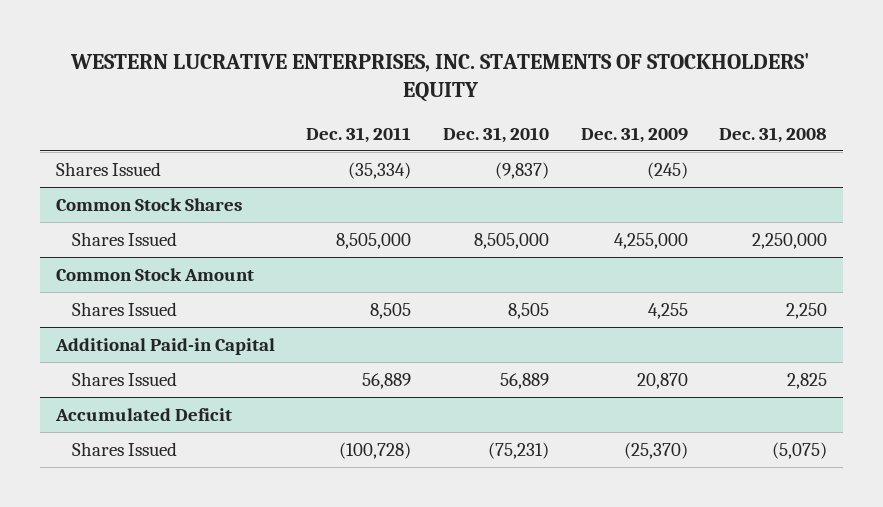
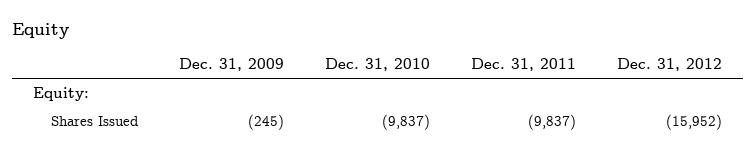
- WESTERN LUCRATIVE ENTERPRISES, INC. STATEMENTS OF STOCKHOLDERS' EQUITY
+ Equity
- | Dec. 31, 2011 | Dec. 31, 2010 | Dec. 31, 2009 | Dec. 31, 2008
+ | Dec. 31, 2009 | Dec. 31, 2010 | Dec. 31, 2011 | Dec. 31, 2012
- Shares Issued | (35,334) | (9,837) | (245) |
- Common Stock Shares
- Shares Issued | 8,505,000 | 8,505,000 | 4,255,000 | 2,250,000
- Common Stock Amount
- Shares Issued | 8,505 | 8,505 | 4,255 | 2,250
- Additional Paid-in Capital
- Shares Issued | 56,889 | 56,889 | 20,870 | 2,825
- Accumulated Deficit
- Shares Issued | (100,728) | (75,231) | (25,370) | (5,075)
+ Equity:
+ Shares Issued | (245) | (9,837) | (9,837) | (15,952)

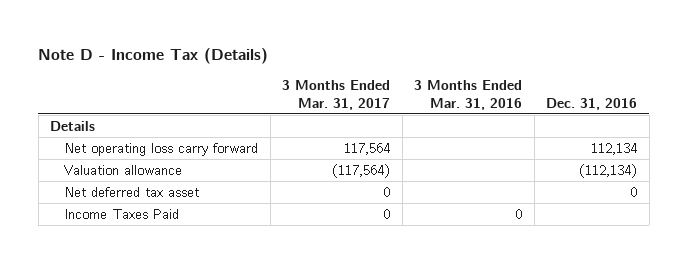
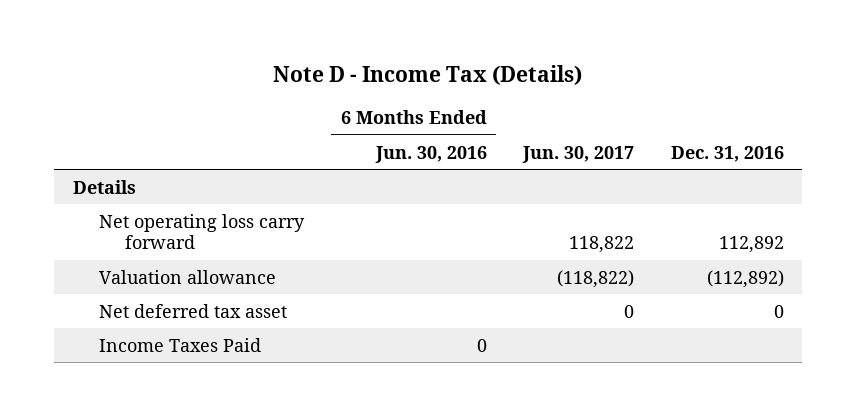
- | 3 Months Ended Mar. 31, 2017 | 3 Months Ended Mar. 31, 2016 | Dec. 31, 2016
+ | 6 Months Ended Jun. 30, 2016 | Jun. 30, 2017 | Dec. 31, 2016
- Net operating loss carry forward | 117,564 | | 112,134
- Valuation allowance | (117,564) | | (112,134)
+ Net operating loss carry forward | | 118,822 | 112,892
+ Valuation allowance | | (118,822) | (112,892)

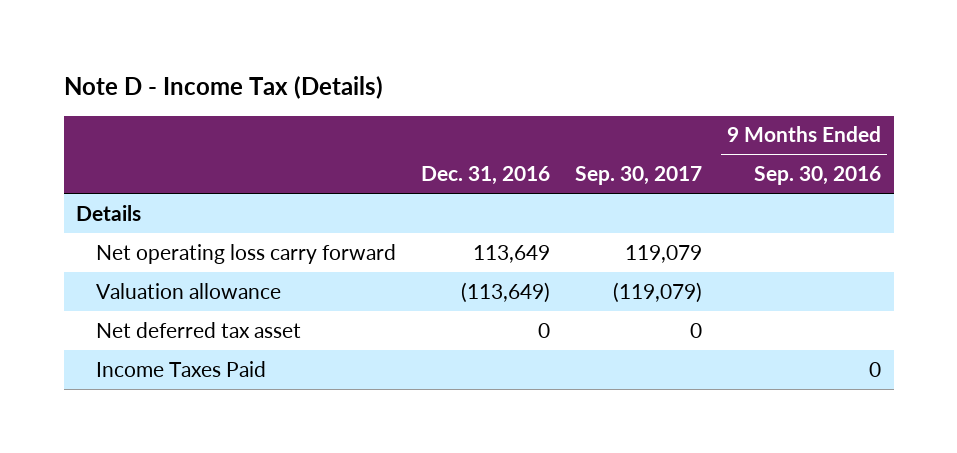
- | 6 Months Ended Jun. 30, 2016 | Jun. 30, 2017 | Dec. 31, 2016
+ | Dec. 31, 2016 | Sep. 30, 2017 | 9 Months Ended Sep. 30, 2016
- Net operating loss carry forward | | 118,822 | 112,892
- Valuation allowance | | (118,822) | (112,892)
+ Net operating loss carry forward | 113,649 | 119,079 |
+ Valuation allowance | (113,649) | (119,079) |

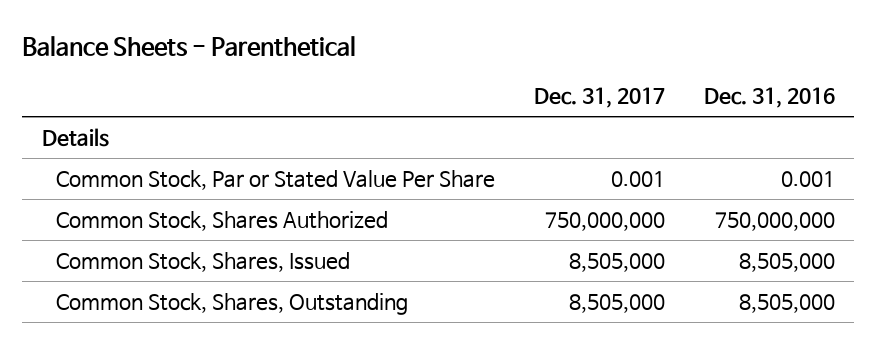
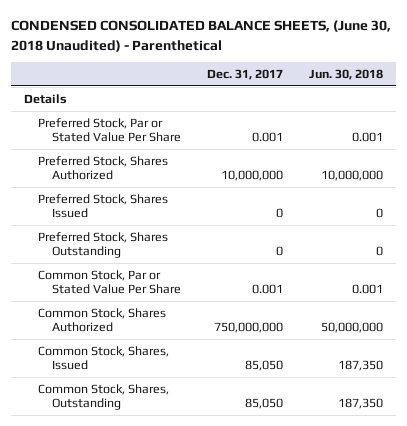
- Balance Sheets - Parenthetical
+ CONDENSED CONSOLIDATED BALANCE SHEETS, (June 30, 2018 Unaudited) - Parenthetical
- | Dec. 31, 2017 | Dec. 31, 2016
+ | Dec. 31, 2017 | Jun. 30, 2018
+ Preferred Stock, Par or Stated Value Per Share | 0.001 | 0.001
+ Preferred Stock, Shares Authorized | 10,000,000 | 10,000,000
+ Preferred Stock, Shares Issued | 0 | 0
+ Preferred Stock, Shares Outstanding | 0 | 0
- Common Stock, Shares, Issued | 8,505,000 | 8,505,000
- Common Stock, Shares, Outstanding | 8,505,000 | 8,505,000
+ Common Stock, Shares, Issued | 85,050 | 187,350
+ Common Stock, Shares, Outstanding | 85,050 | 187,350

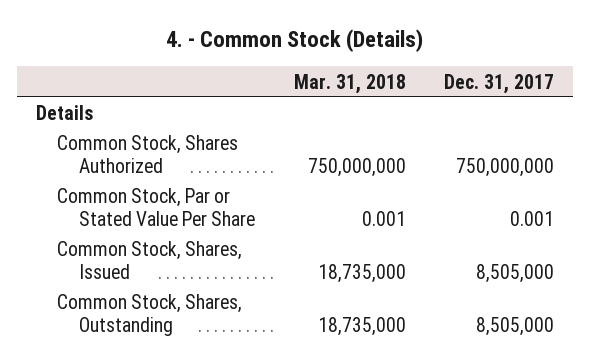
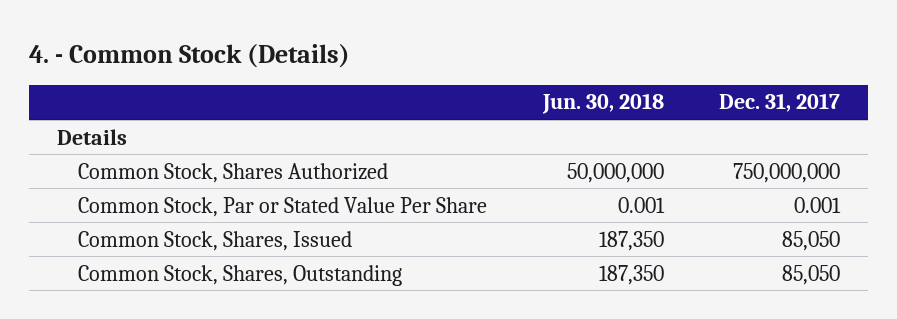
- | Mar. 31, 2018 | Dec. 31, 2017
+ | Jun. 30, 2018 | Dec. 31, 2017
- Common Stock, Shares, Issued | 18,735,000 | 8,505,000
- Common Stock, Shares, Outstanding | 18,735,000 | 8,505,000
+ Common Stock, Shares, Issued | 187,350 | 85,050
+ Common Stock, Shares, Outstanding | 187,350 | 85,050

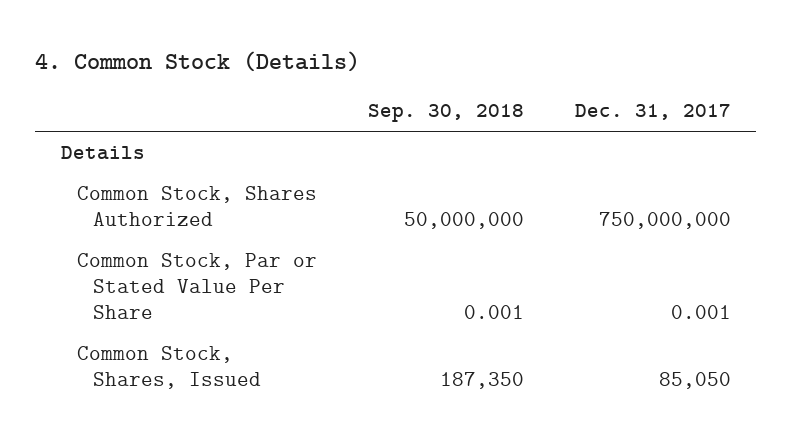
- 4. - Common Stock (Details)
+ 4. Common Stock (Details)
- | Jun. 30, 2018 | Dec. 31, 2017
+ | Sep. 30, 2018 | Dec. 31, 2017
- Common Stock, Shares, Outstanding | 187,350 | 85,050

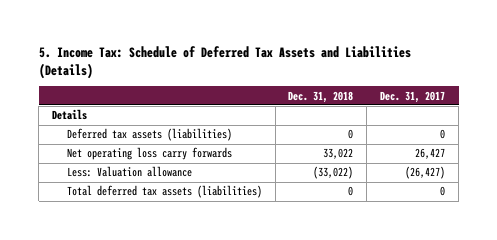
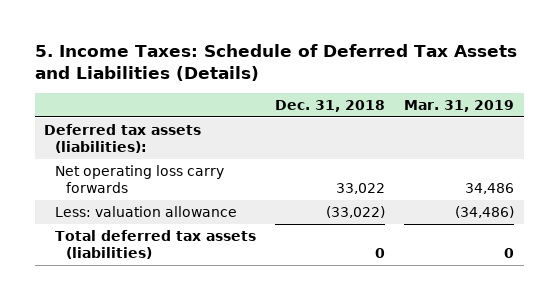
- 5. Income Tax: Schedule of Deferred Tax Assets and Liabilities (Details)
+ 5. Income Taxes: Schedule of Deferred Tax Assets and Liabilities (Details)
- | Dec. 31, 2018 | Dec. 31, 2017
+ | Dec. 31, 2018 | Mar. 31, 2019
- Details
- Deferred tax assets (liabilities) | 0 | 0
+ Deferred tax assets (liabilities):
- Less: Valuation allowance | (33,022) | (26,427)
+ Less: valuation allowance | (33,022) | (34,486)

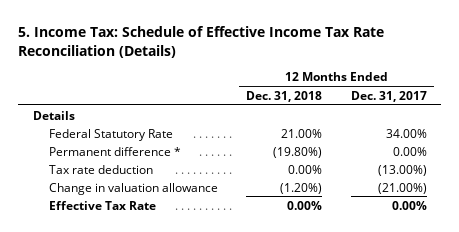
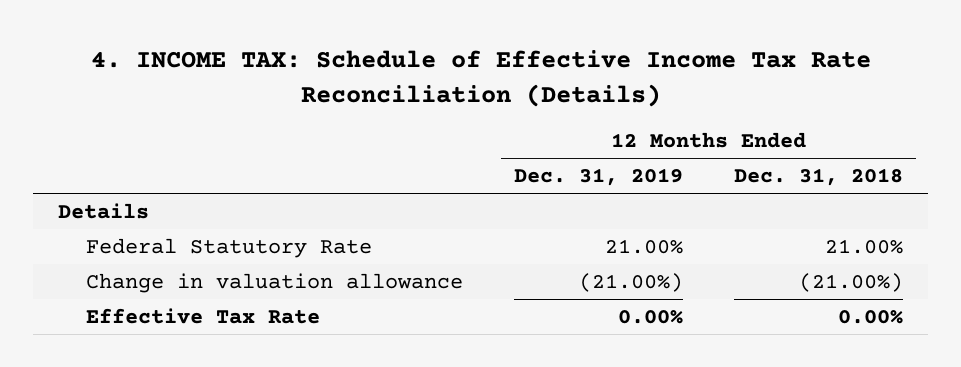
- 5. Income Tax: Schedule of Effective Income Tax Rate Reconciliation (Details)
+ 4. INCOME TAX: Schedule of Effective Income Tax Rate Reconciliation (Details)
- | 12 Months Ended Dec. 31, 2018 | 12 Months Ended Dec. 31, 2017
+ | 12 Months Ended Dec. 31, 2019 | 12 Months Ended Dec. 31, 2018
- Permanent difference * | (19.80%) | 0.00%
- Tax rate deduction | 0.00% | (13.00%)
- Change in valuation allowance | (1.20%) | (21.00%)
+ Change in valuation allowance | (21.00%) | (21.00%)

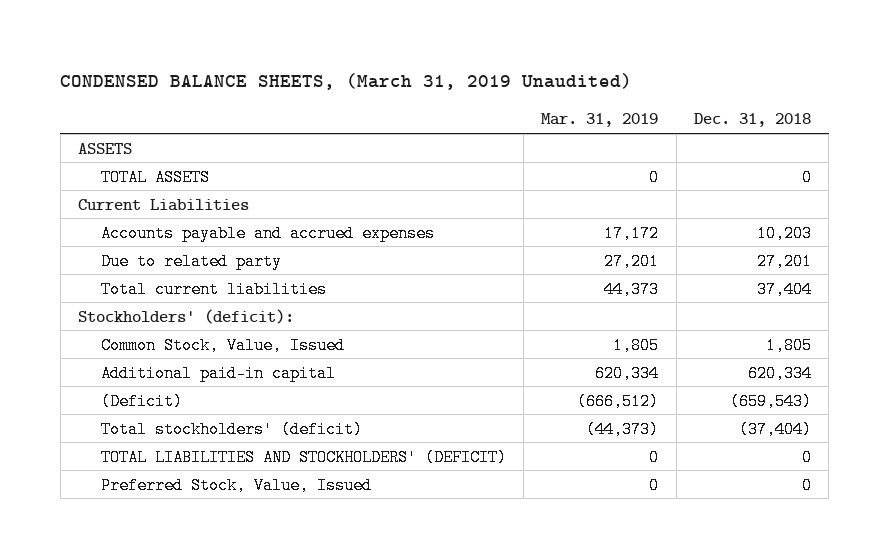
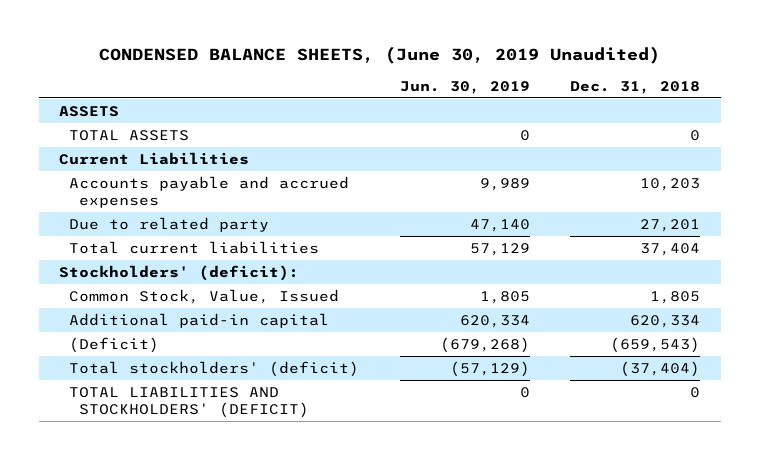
- CONDENSED BALANCE SHEETS, (March 31, 2019 Unaudited)
+ CONDENSED BALANCE SHEETS, (June 30, 2019 Unaudited)
- | Mar. 31, 2019 | Dec. 31, 2018
+ | Jun. 30, 2019 | Dec. 31, 2018
- Preferred Stock, Value, Issued | 0 | 0

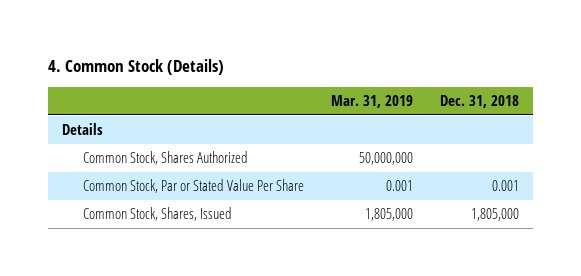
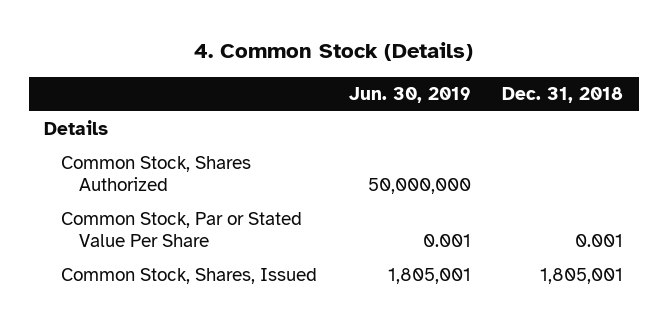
- | Mar. 31, 2019 | Dec. 31, 2018
+ | Jun. 30, 2019 | Dec. 31, 2018
- Common Stock, Shares, Issued | 1,805,000 | 1,805,000
+ Common Stock, Shares, Issued | 1,805,001 | 1,805,001

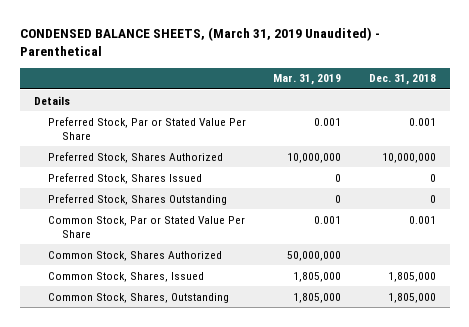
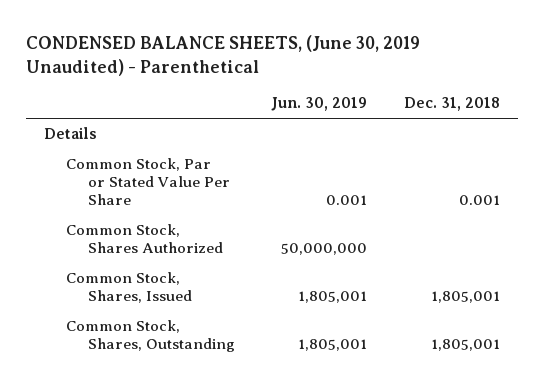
- CONDENSED BALANCE SHEETS, (March 31, 2019 Unaudited) - Parenthetical
+ CONDENSED BALANCE SHEETS, (June 30, 2019 Unaudited) - Parenthetical
- | Mar. 31, 2019 | Dec. 31, 2018
+ | Jun. 30, 2019 | Dec. 31, 2018
- Preferred Stock, Par or Stated Value Per Share | 0.001 | 0.001
- Preferred Stock, Shares Authorized | 10,000,000 | 10,000,000
- Preferred Stock, Shares Issued | 0 | 0
- Preferred Stock, Shares Outstanding | 0 | 0
- Common Stock, Shares, Issued | 1,805,000 | 1,805,000
- Common Stock, Shares, Outstanding | 1,805,000 | 1,805,000
+ Common Stock, Shares, Issued | 1,805,001 | 1,805,001
+ Common Stock, Shares, Outstanding | 1,805,001 | 1,805,001

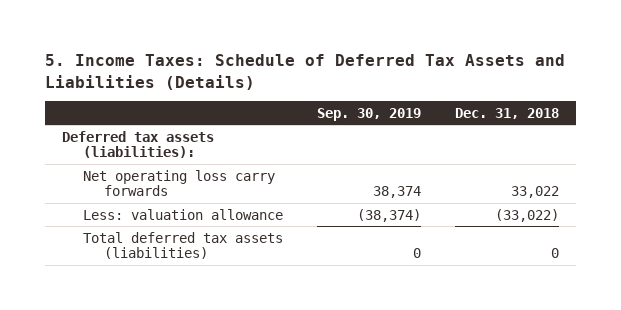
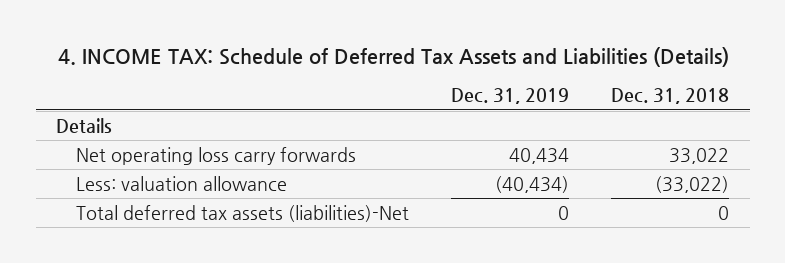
- 5. Income Taxes: Schedule of Deferred Tax Assets and Liabilities (Details)
+ 4. INCOME TAX: Schedule of Deferred Tax Assets and Liabilities (Details)
- | Sep. 30, 2019 | Dec. 31, 2018
+ | Dec. 31, 2019 | Dec. 31, 2018
- Deferred tax assets (liabilities):
+ Details
- Total deferred tax assets (liabilities) | 0 | 0
+ Total deferred tax assets (liabilities)-Net | 0 | 0

